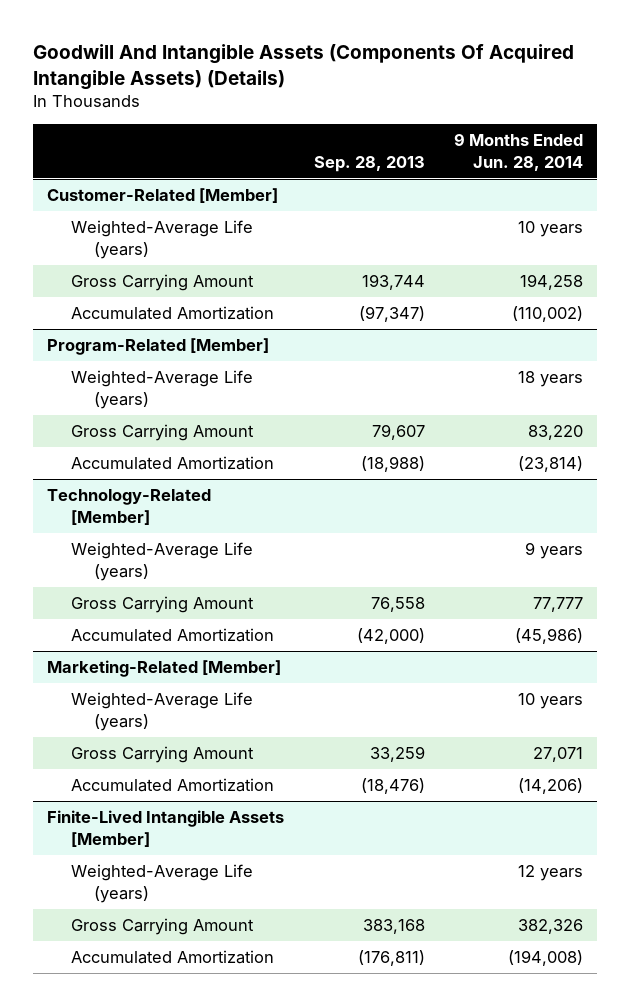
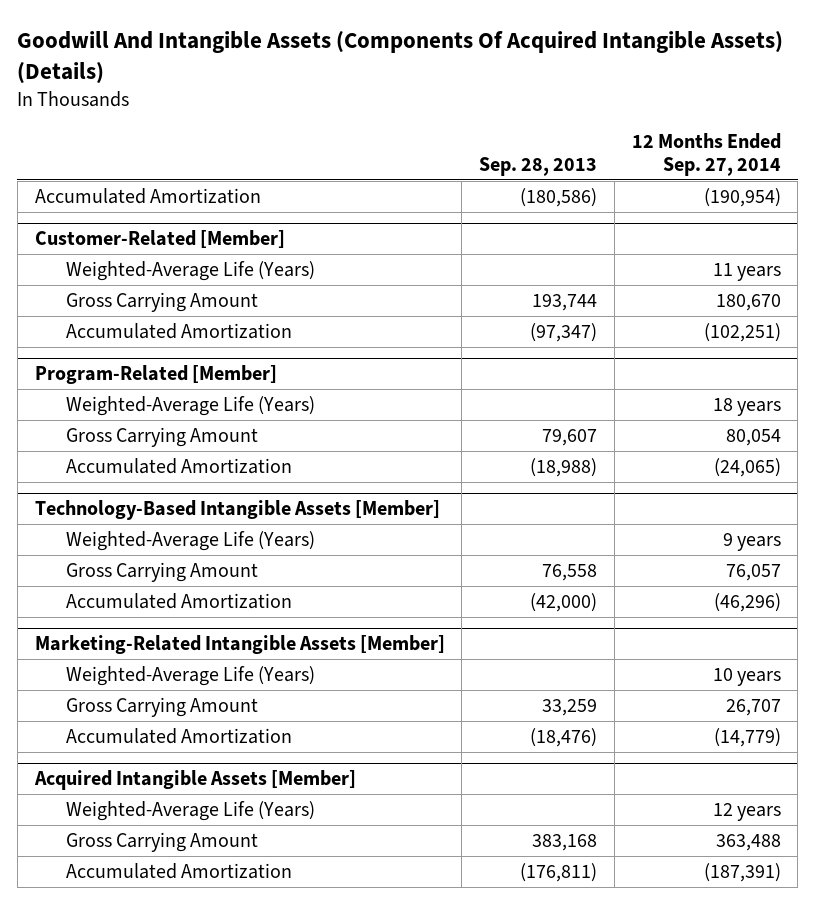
- | Sep. 28, 2013 | 9 Months Ended Jun. 28, 2014
+ | Sep. 28, 2013 | 12 Months Ended Sep. 27, 2014
+ Accumulated Amortization | (180,586) | (190,954)
@ Customer-Related [Member]
- Weighted-Average Life (years) | | 10 years
+ Weighted-Average Life (Years) | | 11 years
@ Program-Related [Member]
- Weighted-Average Life (years) | | 18 years
+ Weighted-Average Life (Years) | | 18 years
- Technology-Related [Member]
- Weighted-Average Life (years) | | 9 years
+ Technology-Based Intangible Assets [Member]
+ Weighted-Average Life (Years) | | 9 years
- Marketing-Related [Member]
- Weighted-Average Life (years) | | 10 years
+ Marketing-Related Intangible Assets [Member]
+ Weighted-Average Life (Years) | | 10 years
- Finite-Lived Intangible Assets [Member]
- Weighted-Average Life (years) | | 12 years
+ Acquired Intangible Assets [Member]
+ Weighted-Average Life (Years) | | 12 years

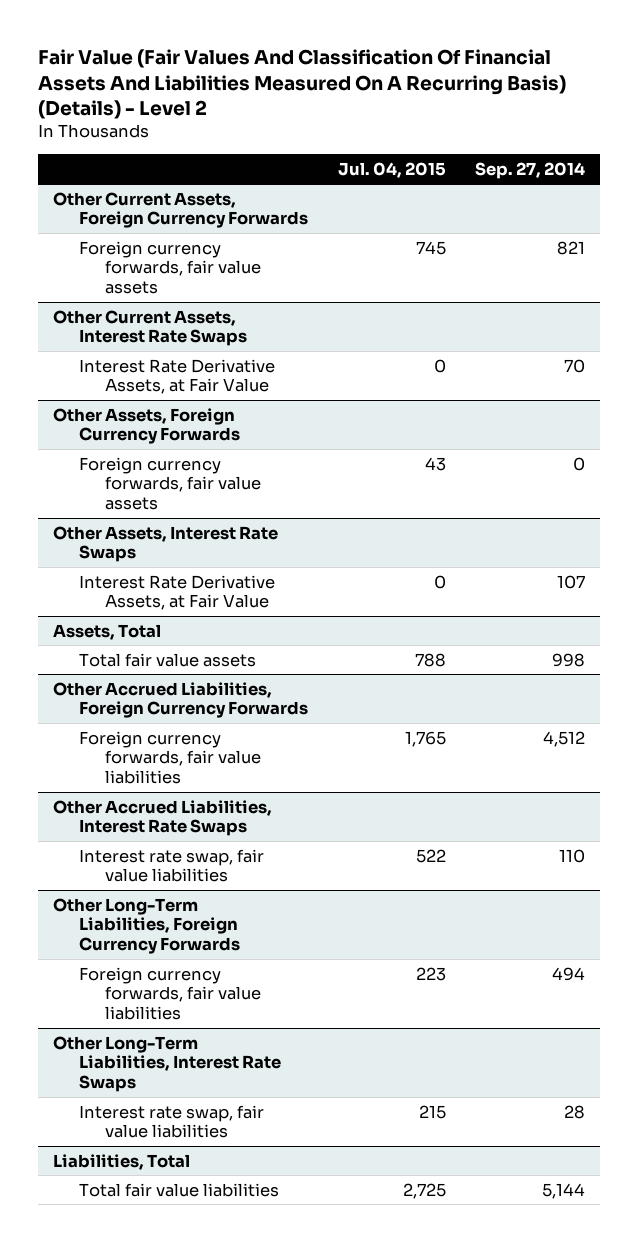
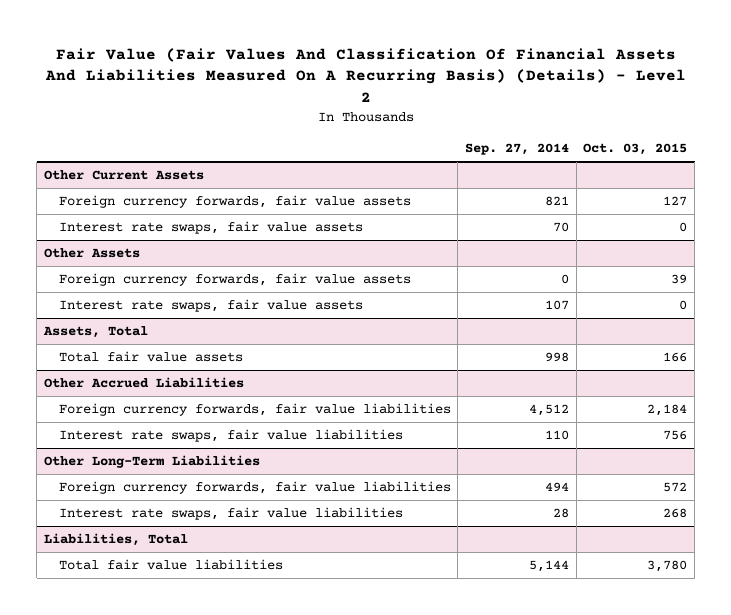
- | Jul. 04, 2015 | Sep. 27, 2014
+ | Sep. 27, 2014 | Oct. 03, 2015
- Other Current Assets, Foreign Currency Forwards
+ Other Current Assets
- Other Current Assets, Interest Rate Swaps
- Interest Rate Derivative Assets, at Fair Value | 0 | 70
- Other Assets, Foreign Currency Forwards
+ Interest rate swaps, fair value assets | 70 | 0
+ Other Assets
- Other Assets, Interest Rate Swaps
- Interest Rate Derivative Assets, at Fair Value | 0 | 107
+ Interest rate swaps, fair value assets | 107 | 0
- Other Accrued Liabilities, Foreign Currency Forwards
+ Other Accrued Liabilities
- Other Accrued Liabilities, Interest Rate Swaps
- Interest rate swap, fair value liabilities | 522 | 110
- Other Long-Term Liabilities, Foreign Currency Forwards
+ Interest rate swaps, fair value liabilities | 110 | 756
+ Other Long-Term Liabilities
- Other Long-Term Liabilities, Interest Rate Swaps
- Interest rate swap, fair value liabilities | 215 | 28
+ Interest rate swaps, fair value liabilities | 28 | 268

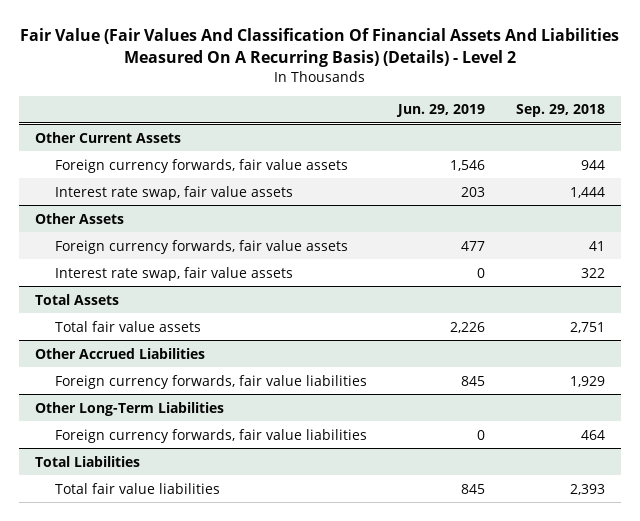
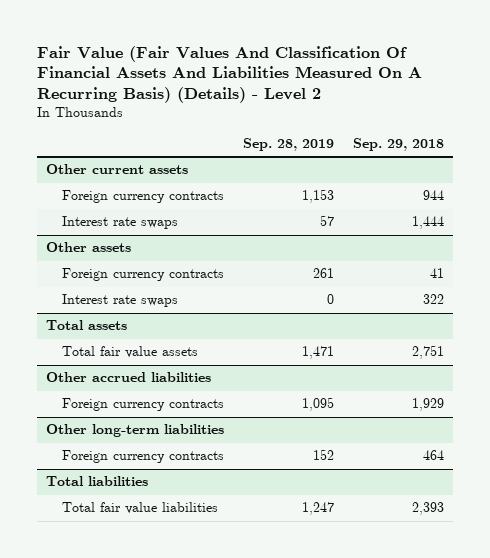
- | Jun. 29, 2019 | Sep. 29, 2018
+ | Sep. 28, 2019 | Sep. 29, 2018
- Other Current Assets
- Foreign currency forwards, fair value assets | 1,546 | 944
- Interest rate swap, fair value assets | 203 | 1,444
- Other Assets
- Foreign currency forwards, fair value assets | 477 | 41
- Interest rate swap, fair value assets | 0 | 322
- Total Assets
+ Other current assets
+ Foreign currency contracts | 1,153 | 944
+ Interest rate swaps | 57 | 1,444
+ Other assets
+ Foreign currency contracts | 261 | 41
+ Interest rate swaps | 0 | 322
+ Total assets
- Other Accrued Liabilities
- Foreign currency forwards, fair value liabilities | 845 | 1,929
- Other Long-Term Liabilities
- Foreign currency forwards, fair value liabilities | 0 | 464
- Total Liabilities
+ Other accrued liabilities
+ Foreign currency contracts | 1,095 | 1,929
+ Other long-term liabilities
+ Foreign currency contracts | 152 | 464
+ Total liabilities

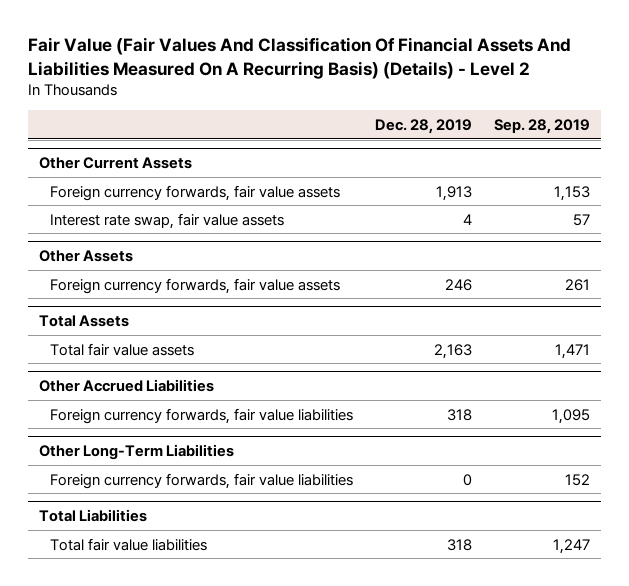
- | Sep. 28, 2019 | Sep. 29, 2018
+ | Dec. 28, 2019 | Sep. 28, 2019
- Other current assets
- Foreign currency contracts | 1,153 | 944
- Interest rate swaps | 57 | 1,444
- Other assets
- Foreign currency contracts | 261 | 41
- Interest rate swaps | 0 | 322
- Total assets
+ Other Current Assets
+ Foreign currency forwards, fair value assets | 1,913 | 1,153
+ Interest rate swap, fair value assets | 4 | 57
+ Other Assets
+ Foreign currency forwards, fair value assets | 246 | 261
+ Total Assets
- Other accrued liabilities
- Foreign currency contracts | 1,095 | 1,929
- Other long-term liabilities
- Foreign currency contracts | 152 | 464
- Total liabilities
+ Other Accrued Liabilities
+ Foreign currency forwards, fair value liabilities | 318 | 1,095
+ Other Long-Term Liabilities
+ Foreign currency forwards, fair value liabilities | 0 | 152
+ Total Liabilities

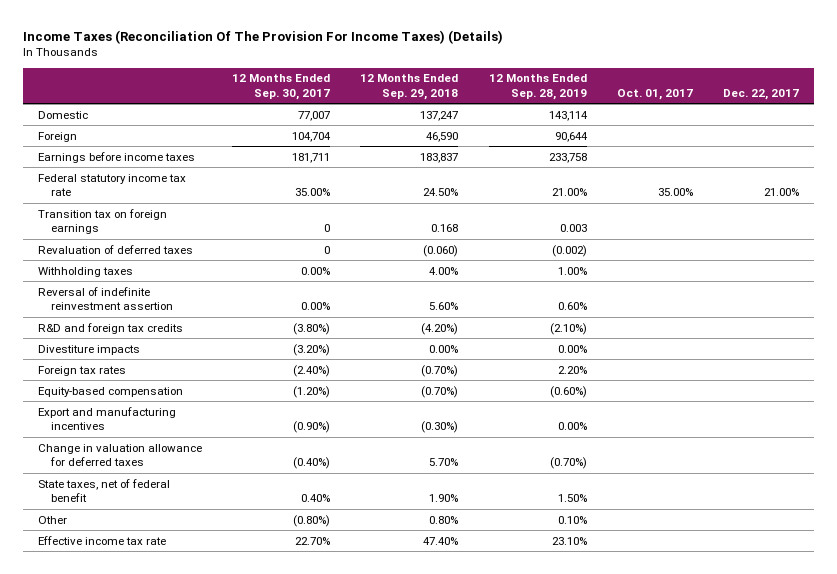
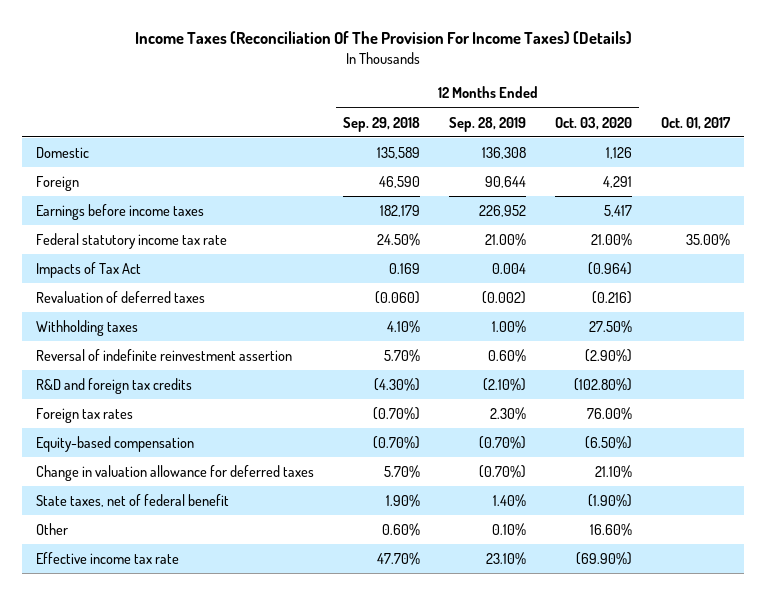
- | 12 Months Ended Sep. 30, 2017 | 12 Months Ended Sep. 29, 2018 | 12 Months Ended Sep. 28, 2019 | Oct. 01, 2017 | Dec. 22, 2017
+ | 12 Months Ended Sep. 29, 2018 | 12 Months Ended Sep. 28, 2019 | 12 Months Ended Oct. 03, 2020 | Oct. 01, 2017
- Domestic | 77,007 | 137,247 | 143,114 | |
+ Domestic | 135,589 | 136,308 | 1,126 |
- Earnings before income taxes | 181,711 | 183,837 | 233,758 | |
+ Earnings before income taxes | 182,179 | 226,952 | 5,417 |
- Transition tax on foreign earnings | 0 | 0.168 | 0.003 | |
+ Impacts of Tax Act | 0.169 | 0.004 | (0.964) |
- Withholding taxes | 0.00% | 4.00% | 1.00% | |
- Reversal of indefinite reinvestment assertion | 0.00% | 5.60% | 0.60% | |
- R&D and foreign tax credits | (3.80%) | (4.20%) | (2.10%) | |
- Divestiture impacts | (3.20%) | 0.00% | 0.00% | |
- Foreign tax rates | (2.40%) | (0.70%) | 2.20% | |
- Equity-based compensation | (1.20%) | (0.70%) | (0.60%) | |
- Export and manufacturing incentives | (0.90%) | (0.30%) | 0.00% | |
+ Withholding taxes | 4.10% | 1.00% | 27.50% |
+ Reversal of indefinite reinvestment assertion | 5.70% | 0.60% | (2.90%) |
+ R&D and foreign tax credits | (4.30%) | (2.10%) | (102.80%) |
+ Foreign tax rates | (0.70%) | 2.30% | 76.00% |
+ Equity-based compensation | (0.70%) | (0.70%) | (6.50%) |
- State taxes, net of federal benefit | 0.40% | 1.90% | 1.50% | |
- Other | (0.80%) | 0.80% | 0.10% | |
- Effective income tax rate | 22.70% | 47.40% | 23.10% | |
+ State taxes, net of federal benefit | 1.90% | 1.40% | (1.90%) |
+ Other | 0.60% | 0.10% | 16.60% |
+ Effective income tax rate | 47.70% | 23.10% | (69.90%) |

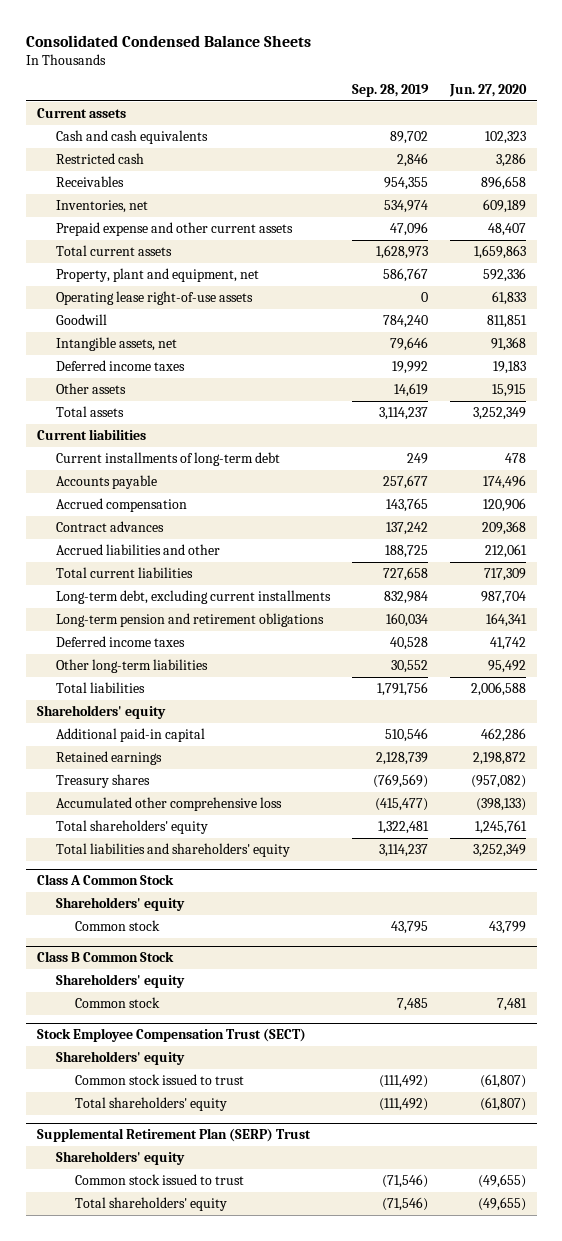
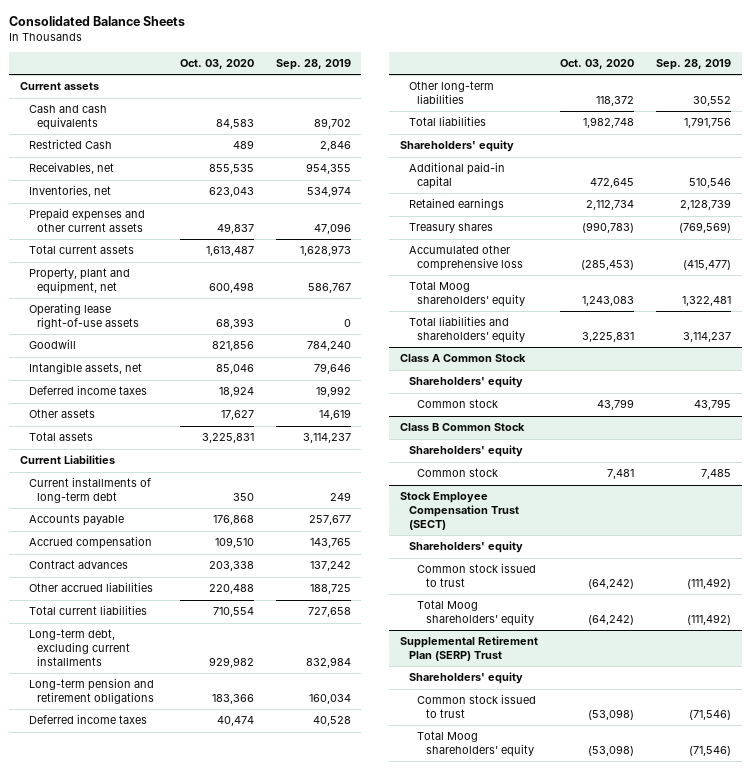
- Consolidated Condensed Balance Sheets
+ Consolidated Balance Sheets
- | Sep. 28, 2019 | Jun. 27, 2020
+ | Oct. 03, 2020 | Sep. 28, 2019
- Restricted cash | 2,846 | 3,286
- Receivables | 954,355 | 896,658
+ Restricted Cash | 489 | 2,846
+ Receivables, net | 855,535 | 954,355
- Prepaid expense and other current assets | 47,096 | 48,407
+ Prepaid expenses and other current assets | 49,837 | 47,096
- Current liabilities
+ Current Liabilities
- Accrued liabilities and other | 188,725 | 212,061
+ Other accrued liabilities | 220,488 | 188,725
- Total shareholders' equity | 1,322,481 | 1,245,761
+ Total Moog shareholders' equity | 1,243,083 | 1,322,481
@ Stock Employee Compensation Trust (SECT)
- Total shareholders' equity | (111,492) | (61,807)
+ Total Moog shareholders' equity | (64,242) | (111,492)
@ Supplemental Retirement Plan (SERP) Trust
- Total shareholders' equity | (71,546) | (49,655)
+ Total Moog shareholders' equity | (53,098) | (71,546)

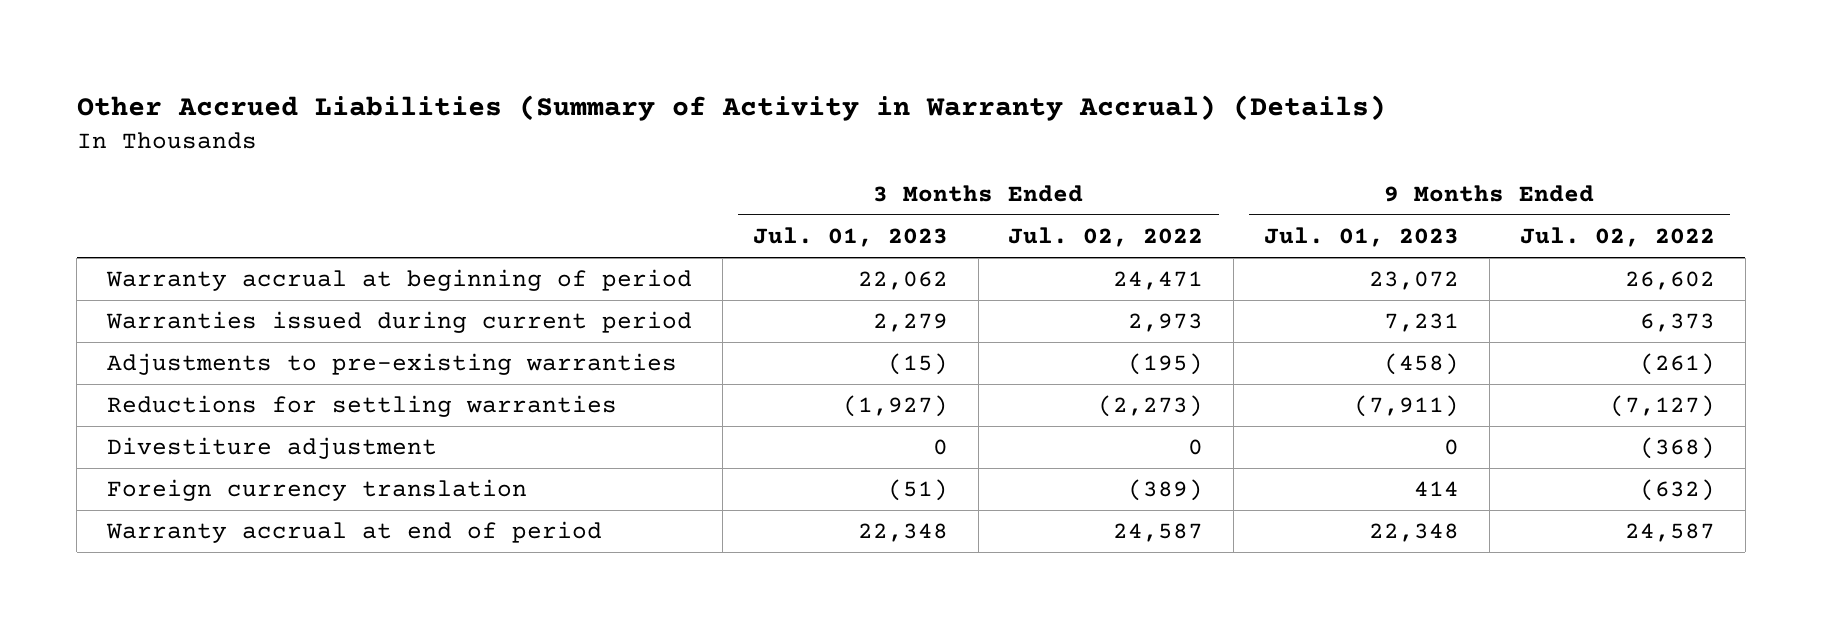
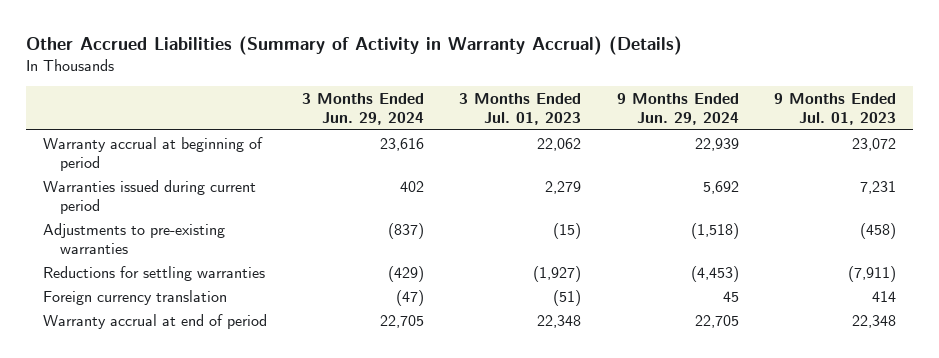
- | 3 Months Ended Jul. 01, 2023 | 3 Months Ended Jul. 02, 2022 | 9 Months Ended Jul. 01, 2023 | 9 Months Ended Jul. 02, 2022
+ | 3 Months Ended Jun. 29, 2024 | 3 Months Ended Jul. 01, 2023 | 9 Months Ended Jun. 29, 2024 | 9 Months Ended Jul. 01, 2023
- Divestiture adjustment | 0 | 0 | 0 | (368)

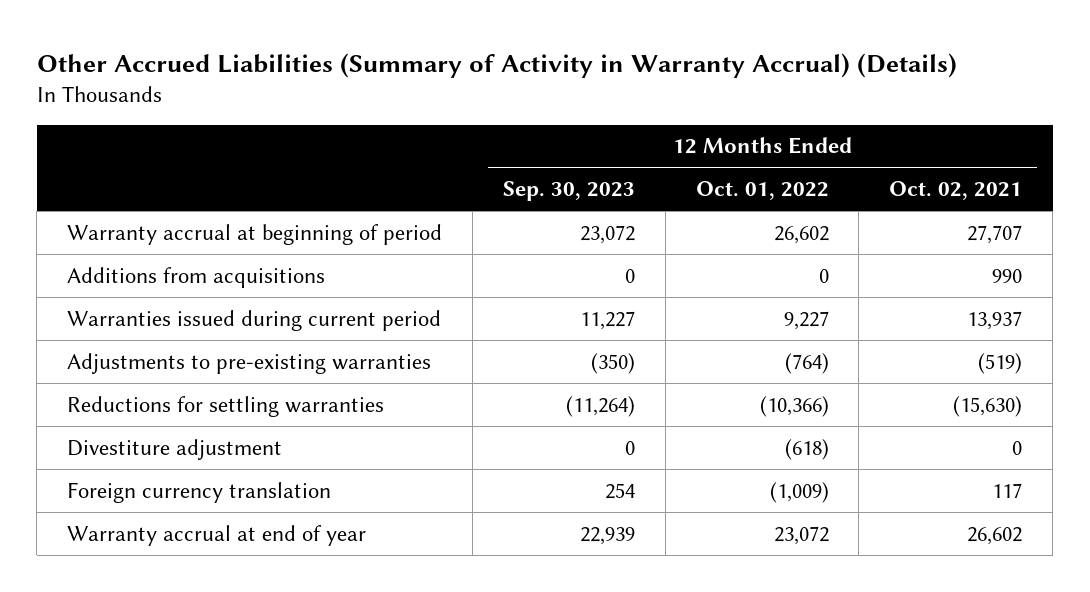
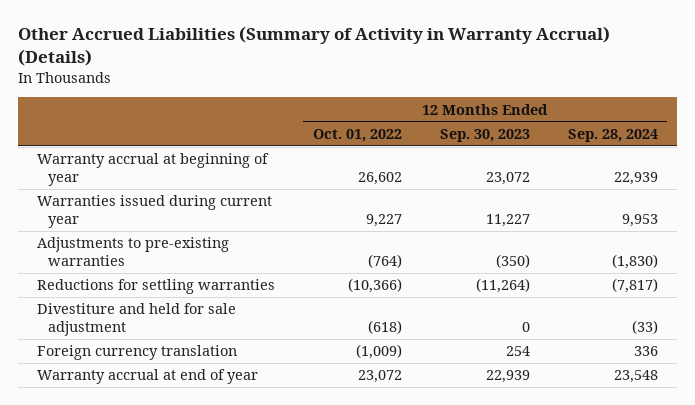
- | 12 Months Ended Sep. 30, 2023 | 12 Months Ended Oct. 01, 2022 | 12 Months Ended Oct. 02, 2021
+ | 12 Months Ended Oct. 01, 2022 | 12 Months Ended Sep. 30, 2023 | 12 Months Ended Sep. 28, 2024
- Warranty accrual at beginning of period | 23,072 | 26,602 | 27,707
- Additions from acquisitions | 0 | 0 | 990
- Warranties issued during current period | 11,227 | 9,227 | 13,937
+ Warranty accrual at beginning of year | 26,602 | 23,072 | 22,939
+ Warranties issued during current year | 9,227 | 11,227 | 9,953
- Divestiture adjustment | 0 | (618) | 0
+ Divestiture and held for sale adjustment | (618) | 0 | (33)

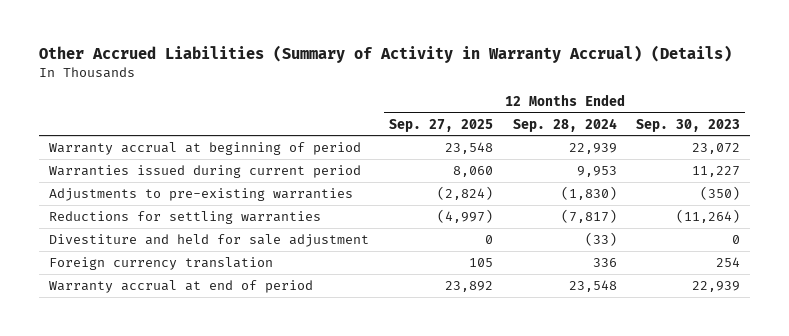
- | 12 Months Ended Oct. 01, 2022 | 12 Months Ended Sep. 30, 2023 | 12 Months Ended Sep. 28, 2024
+ | 12 Months Ended Sep. 27, 2025 | 12 Months Ended Sep. 28, 2024 | 12 Months Ended Sep. 30, 2023
- Warranty accrual at beginning of year | 26,602 | 23,072 | 22,939
- Warranties issued during current year | 9,227 | 11,227 | 9,953
+ Warranty accrual at beginning of period | 23,548 | 22,939 | 23,072
+ Warranties issued during current period | 8,060 | 9,953 | 11,227
- Warranty accrual at end of year | 23,072 | 22,939 | 23,548
+ Warranty accrual at end of period | 23,892 | 23,548 | 22,939

